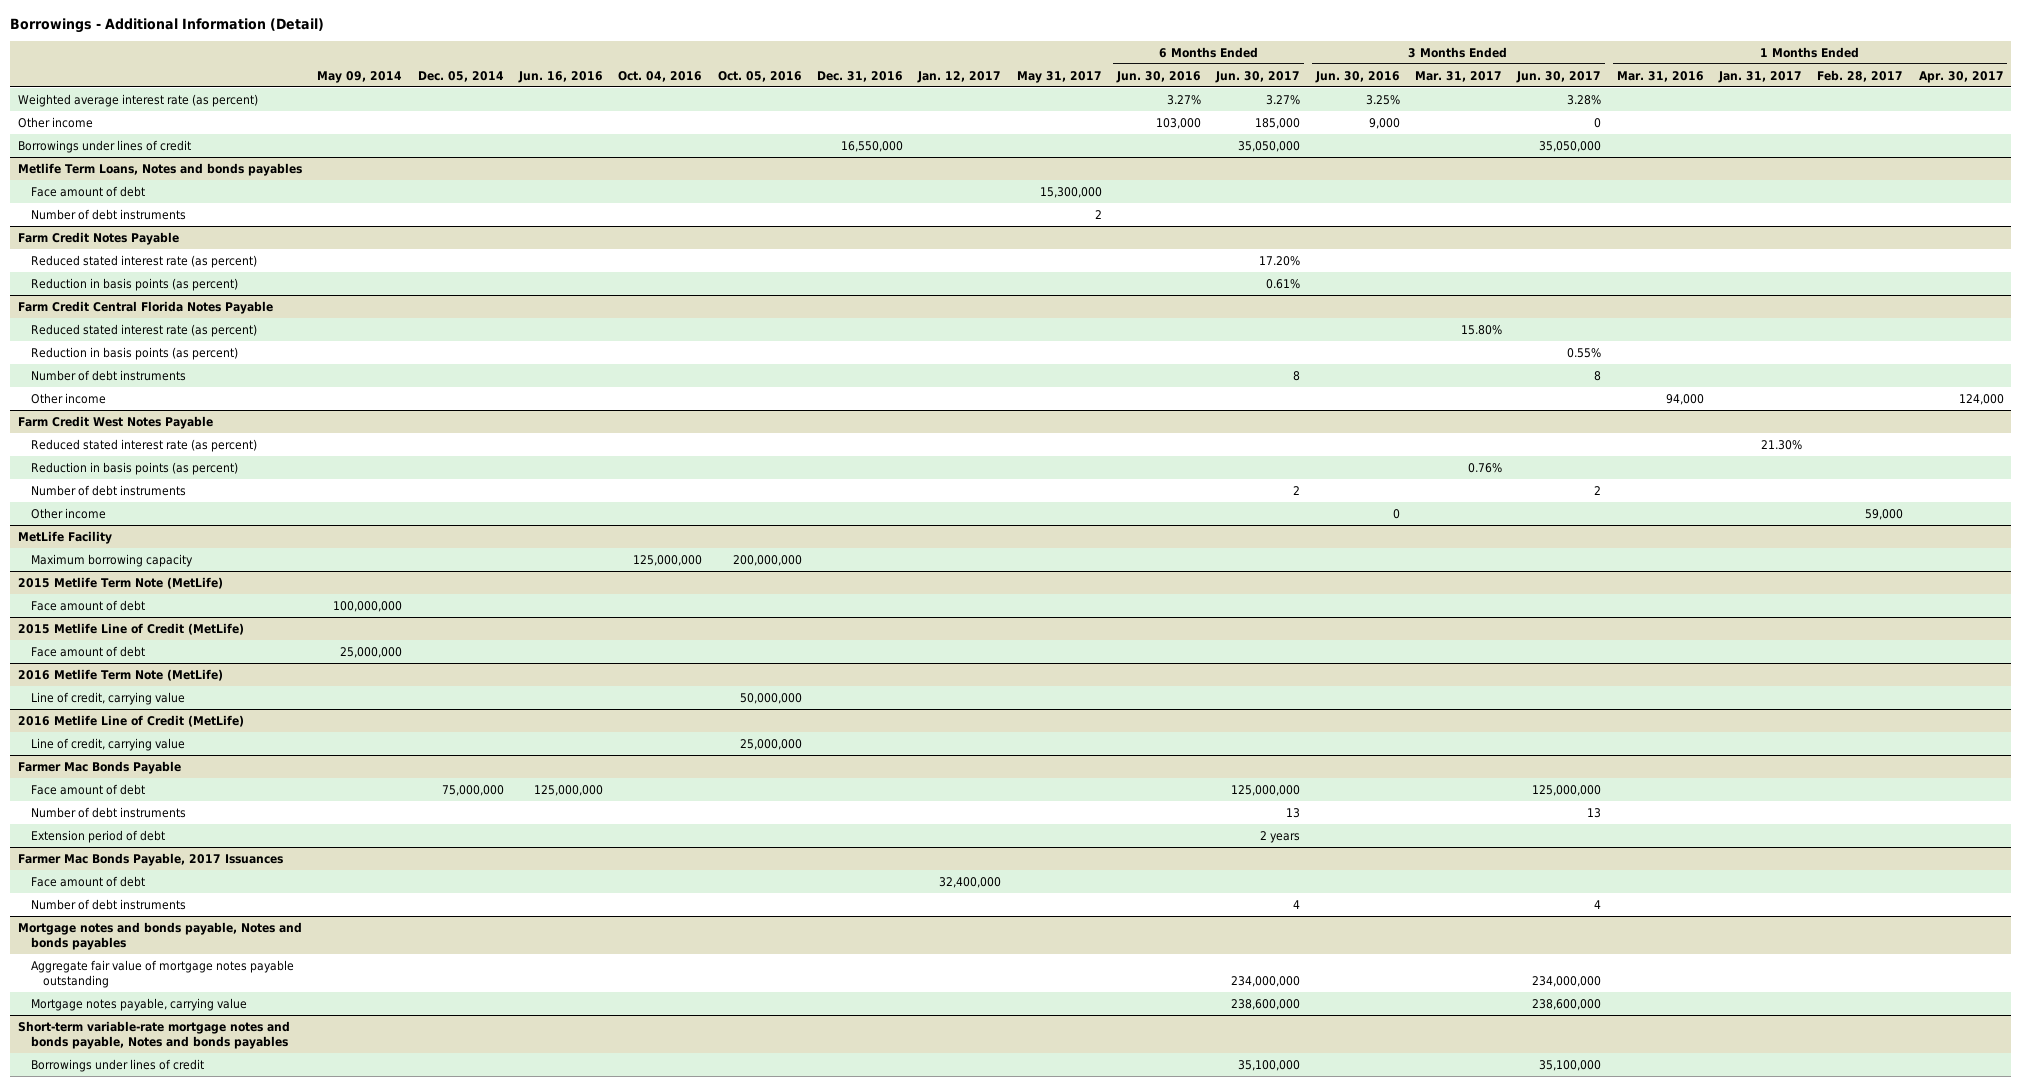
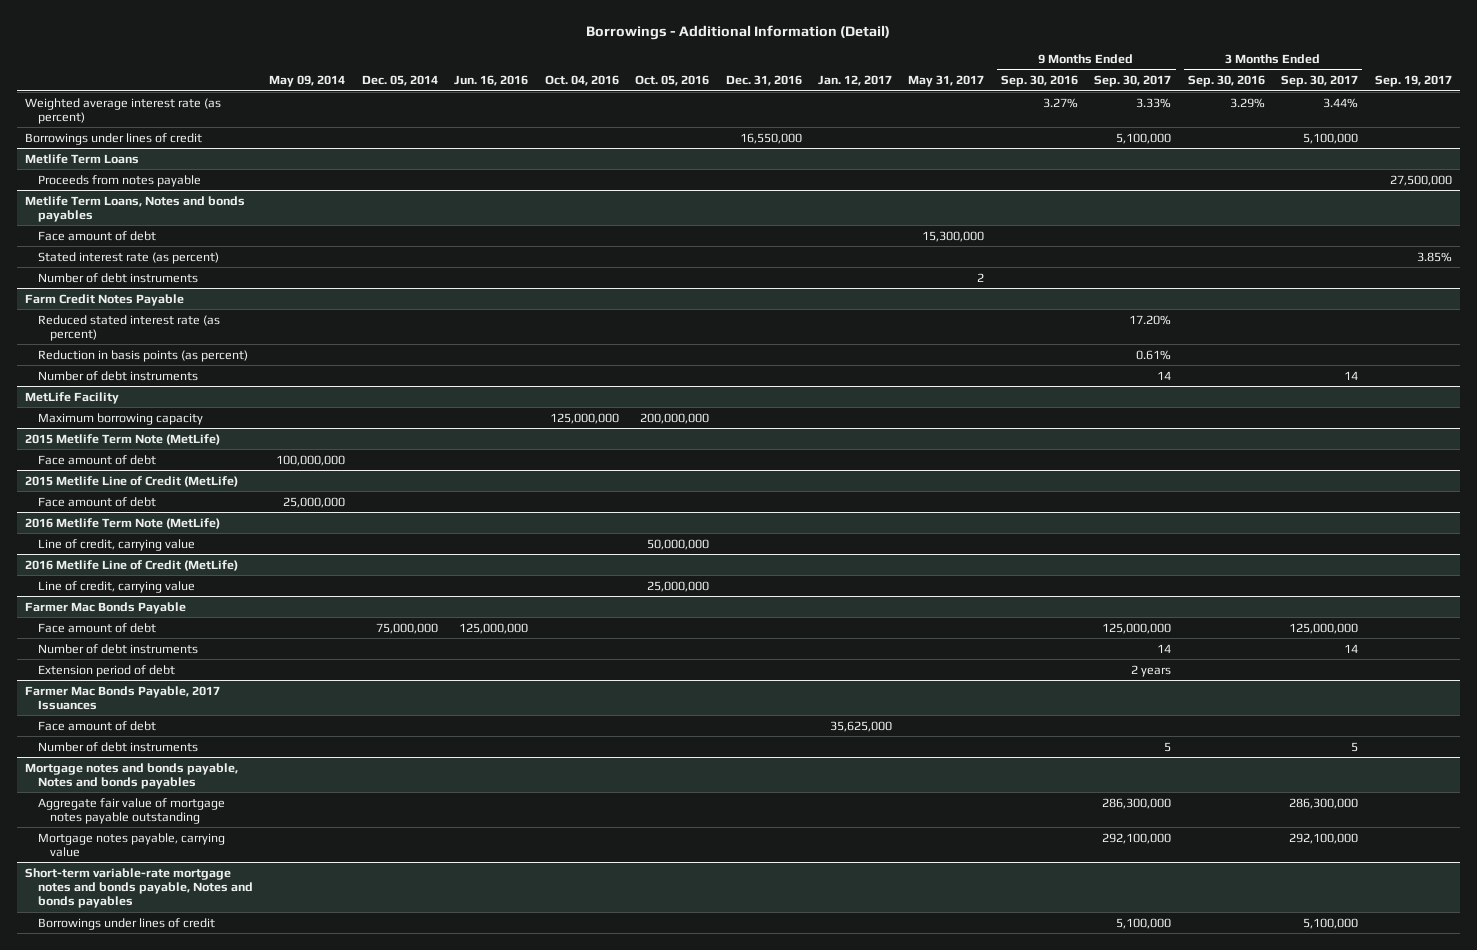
- | May 09, 2014 | Dec. 05, 2014 | Jun. 16, 2016 | Oct. 04, 2016 | Oct. 05, 2016 | Dec. 31, 2016 | Jan. 12, 2017 | May 31, 2017 | 6 Months Ended Jun. 30, 2016 | 6 Months Ended Jun. 30, 2017 | 3 Months Ended Jun. 30, 2016 | 3 Months Ended Mar. 31, 2017 | 3 Months Ended Jun. 30, 2017 | 1 Months Ended Mar. 31, 2016 | 1 Months Ended Jan. 31, 2017 | 1 Months Ended Feb. 28, 2017 | 1 Months Ended Apr. 30, 2017
+ | May 09, 2014 | Dec. 05, 2014 | Jun. 16, 2016 | Oct. 04, 2016 | Oct. 05, 2016 | Dec. 31, 2016 | Jan. 12, 2017 | May 31, 2017 | 9 Months Ended Sep. 30, 2016 | 9 Months Ended Sep. 30, 2017 | 3 Months Ended Sep. 30, 2016 | 3 Months Ended Sep. 30, 2017 | Sep. 19, 2017
- Other income | | | | | | | | | 103,000 | 185,000 | 9,000 | | 0 | | | |
+ Metlife Term Loans
+ Proceeds from notes payable | | | | | | | | | | | | | 27,500,000
@ Metlife Term Loans, Notes and bonds payables
+ Stated interest rate (as percent) | | | | | | | | | | | | | 3.85%
- Farm Credit Central Florida Notes Payable
- Reduced stated interest rate (as percent) | | | | | | | | | | | | 15.80% | | | | |
- Reduction in basis points (as percent) | | | | | | | | | | | | | 0.55% | | | |
- Number of debt instruments | | | | | | | | | | 8 | | | 8 | | | |
- Other income | | | | | | | | | | | | | | 94,000 | | | 124,000
- Farm Credit West Notes Payable
- Reduced stated interest rate (as percent) | | | | | | | | | | | | | | | 21.30% | |
- Reduction in basis points (as percent) | | | | | | | | | | | | 0.76% | | | | |
- Number of debt instruments | | | | | | | | | | 2 | | | 2 | | | |
- Other income | | | | | | | | | | | 0 | | | | | 59,000 |
@ Farm Credit Notes Payable
+ Number of debt instruments | | | | | | | | | | 14 | | 14 |
@ Farmer Mac Bonds Payable, 2017 Issuances
- Face amount of debt | | | | | | | 32,400,000 | | | | | | | | | |
+ Face amount of debt | | | | | | | 35,625,000 | | | | | |

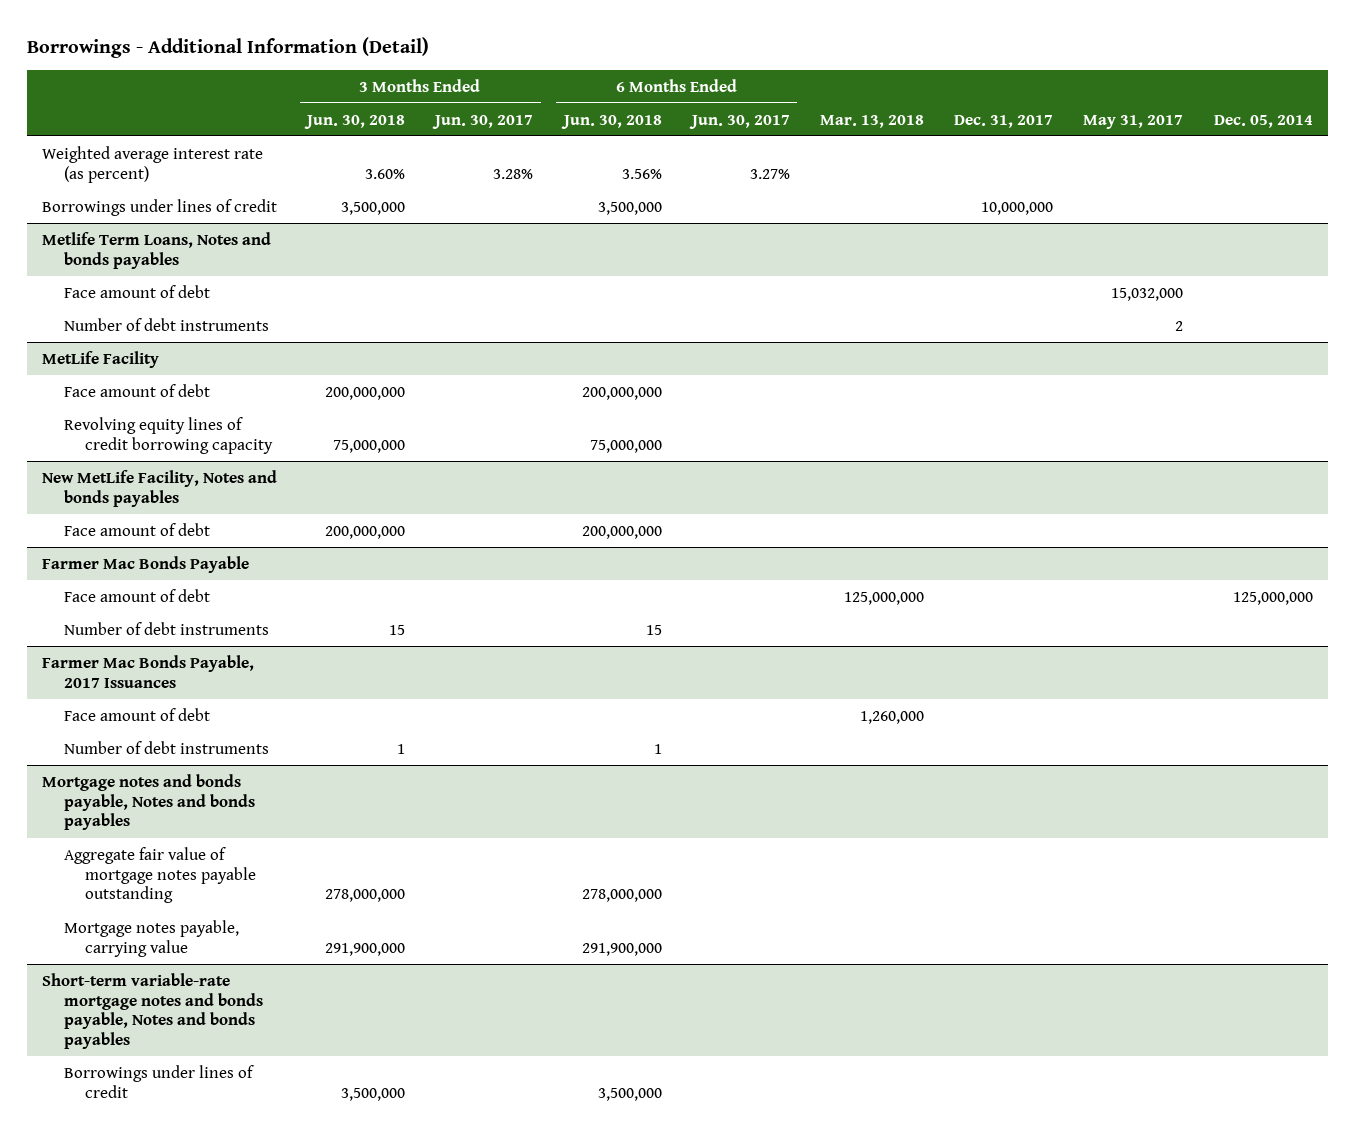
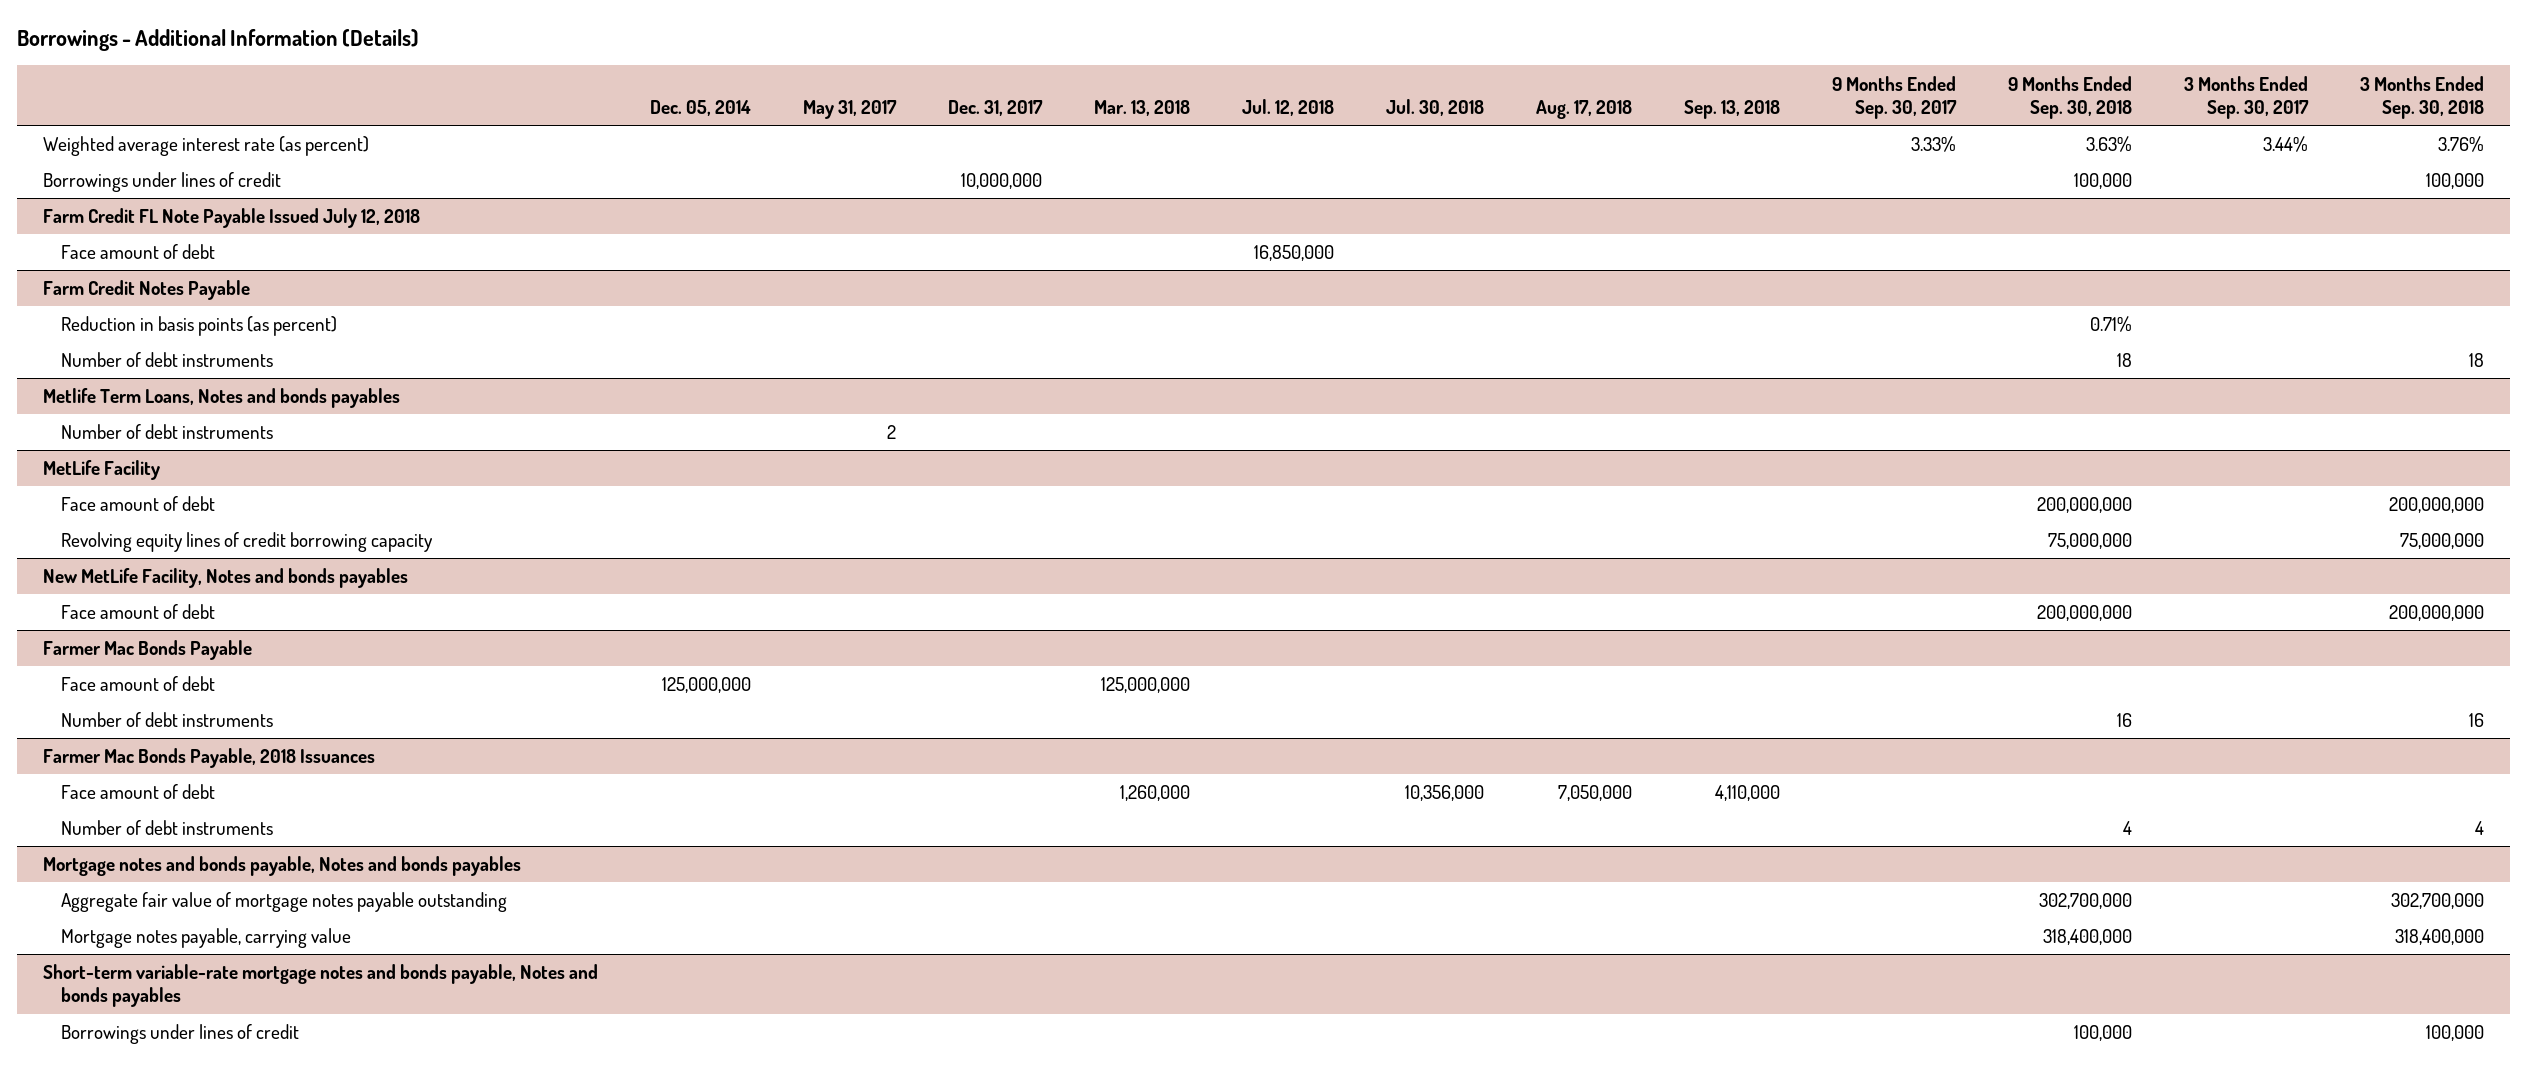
- Borrowings - Additional Information (Detail)
+ Borrowings - Additional Information (Details)
- | 3 Months Ended Jun. 30, 2018 | 3 Months Ended Jun. 30, 2017 | 6 Months Ended Jun. 30, 2018 | 6 Months Ended Jun. 30, 2017 | Mar. 13, 2018 | Dec. 31, 2017 | May 31, 2017 | Dec. 05, 2014
+ | Dec. 05, 2014 | May 31, 2017 | Dec. 31, 2017 | Mar. 13, 2018 | Jul. 12, 2018 | Jul. 30, 2018 | Aug. 17, 2018 | Sep. 13, 2018 | 9 Months Ended Sep. 30, 2017 | 9 Months Ended Sep. 30, 2018 | 3 Months Ended Sep. 30, 2017 | 3 Months Ended Sep. 30, 2018
+ Farm Credit FL Note Payable Issued July 12, 2018
+ Face amount of debt | | | | | 16,850,000 | | | | | | |
+ Farm Credit Notes Payable
+ Reduction in basis points (as percent) | | | | | | | | | | 0.71% | |
+ Number of debt instruments | | | | | | | | | | 18 | | 18
@ Metlife Term Loans, Notes and bonds payables
- Face amount of debt | | | | | | | 15,032,000 |
- Farmer Mac Bonds Payable, 2017 Issuances
+ Farmer Mac Bonds Payable, 2018 Issuances

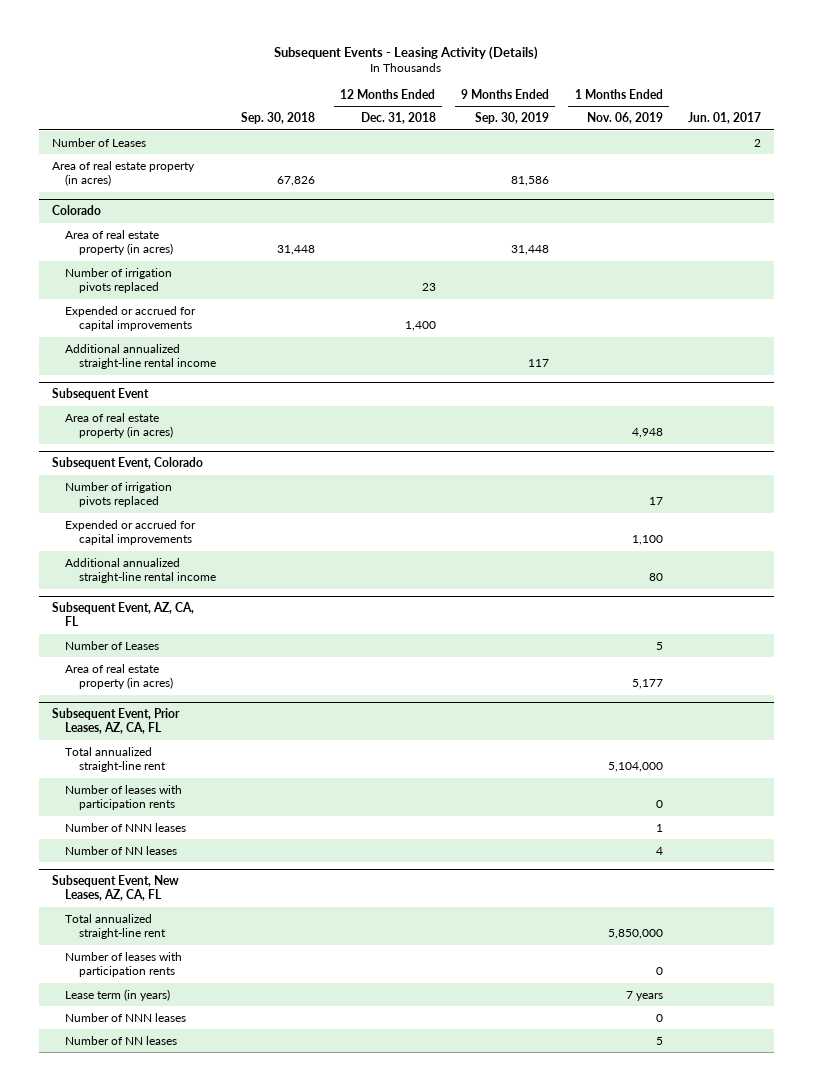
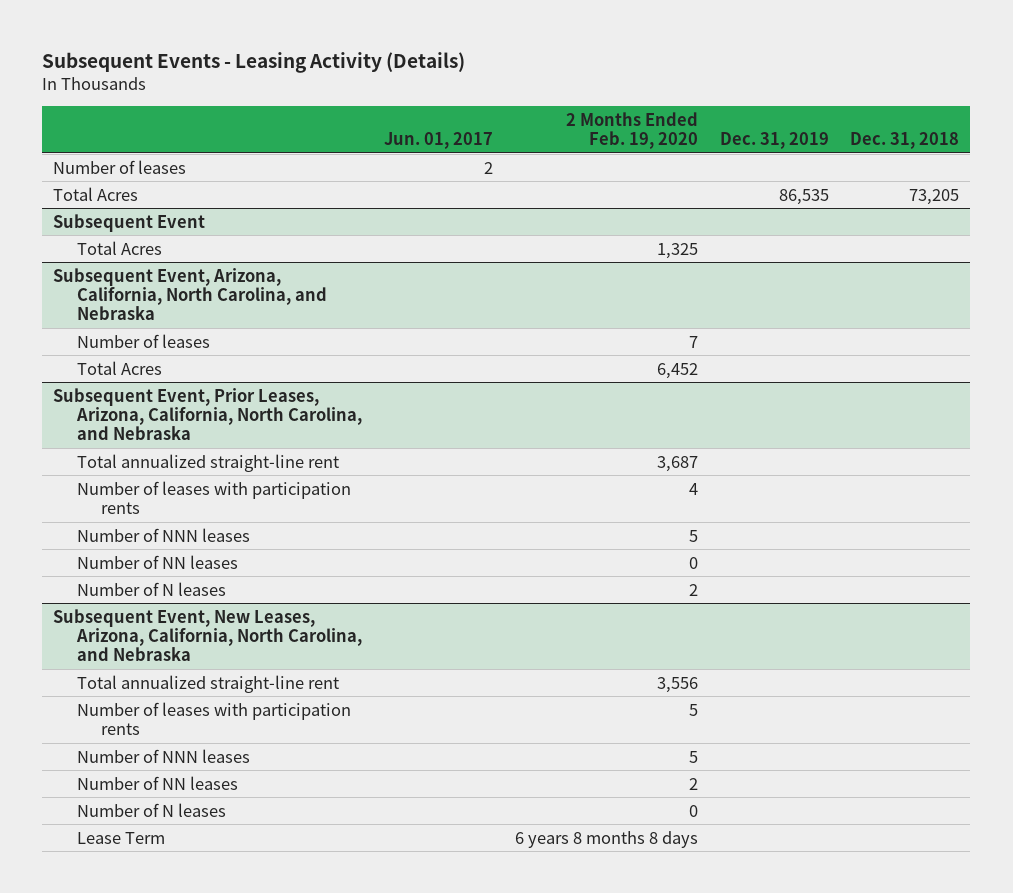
- | Sep. 30, 2018 | 12 Months Ended Dec. 31, 2018 | 9 Months Ended Sep. 30, 2019 | 1 Months Ended Nov. 06, 2019 | Jun. 01, 2017
+ | Jun. 01, 2017 | 2 Months Ended Feb. 19, 2020 | Dec. 31, 2019 | Dec. 31, 2018
- Number of Leases | | | | | 2
- Area of real estate property (in acres) | 67,826 | | 81,586 | |
- Colorado
- Area of real estate property (in acres) | 31,448 | | 31,448 | |
- Number of irrigation pivots replaced | | 23 | | |
- Expended or accrued for capital improvements | | 1,400 | | |
- Additional annualized straight-line rental income | | | 117 | |
+ Number of leases | 2 | | |
+ Total Acres | | | 86,535 | 73,205
@ Subsequent Event
- Area of real estate property (in acres) | | | | 4,948 |
- Subsequent Event, Colorado
- Number of irrigation pivots replaced | | | | 17 |
- Expended or accrued for capital improvements | | | | 1,100 |
- Additional annualized straight-line rental income | | | | 80 |
- Subsequent Event, AZ, CA, FL
- Number of Leases | | | | 5 |
- Area of real estate property (in acres) | | | | 5,177 |
- Subsequent Event, Prior Leases, AZ, CA, FL
- Total annualized straight-line rent | | | | 5,104,000 |
- Number of leases with participation rents | | | | 0 |
- Number of NNN leases | | | | 1 |
- Number of NN leases | | | | 4 |
- Subsequent Event, New Leases, AZ, CA, FL
- Total annualized straight-line rent | | | | 5,850,000 |
- Number of leases with participation rents | | | | 0 |
- Lease term (in years) | | | | 7 years |
- Number of NNN leases | | | | 0 |
- Number of NN leases | | | | 5 |
@ Subsequent Event
+ Total Acres | | 1,325 | |
+ Subsequent Event, Arizona, California, North Carolina, and Nebraska
+ Number of leases | | 7 | |
+ Total Acres | | 6,452 | |
+ Subsequent Event, Prior Leases, Arizona, California, North Carolina, and Nebraska
+ Total annualized straight-line rent | | 3,687 | |
+ Number of leases with participation rents | | 4 | |
+ Number of NNN leases | | 5 | |
+ Number of NN leases | | 0 | |
+ Number of N leases | | 2 | |
+ Subsequent Event, New Leases, Arizona, California, North Carolina, and Nebraska
+ Total annualized straight-line rent | | 3,556 | |
+ Number of leases with participation rents | | 5 | |
+ Number of NNN leases | | 5 | |
+ Number of NN leases | | 2 | |
+ Number of N leases | | 0 | |
+ Lease Term | | 6 years 8 months 8 days | |

